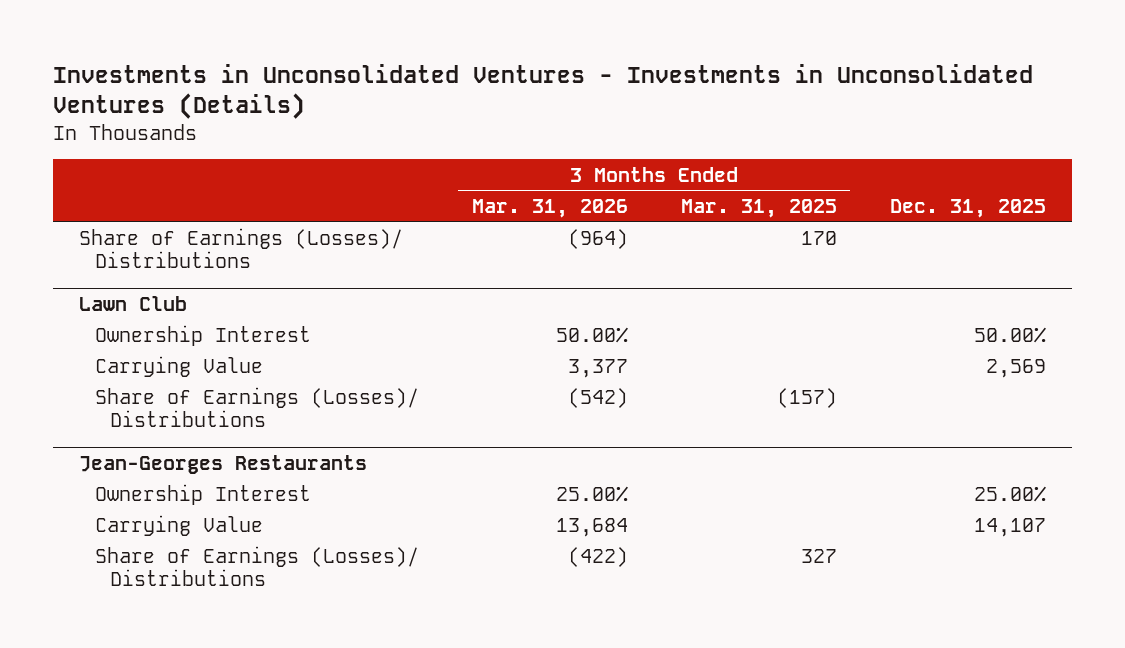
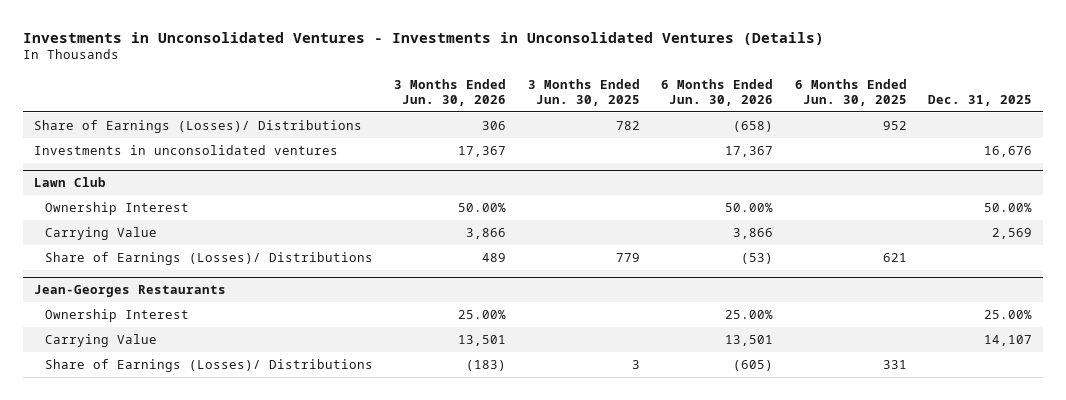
- | 3 Months Ended Mar. 31, 2026 | 3 Months Ended Mar. 31, 2025 | Dec. 31, 2025
+ | 3 Months Ended Jun. 30, 2026 | 3 Months Ended Jun. 30, 2025 | 6 Months Ended Jun. 30, 2026 | 6 Months Ended Jun. 30, 2025 | Dec. 31, 2025
+ Investments in unconsolidated ventures | 17,367 | | 17,367 | | 16,676

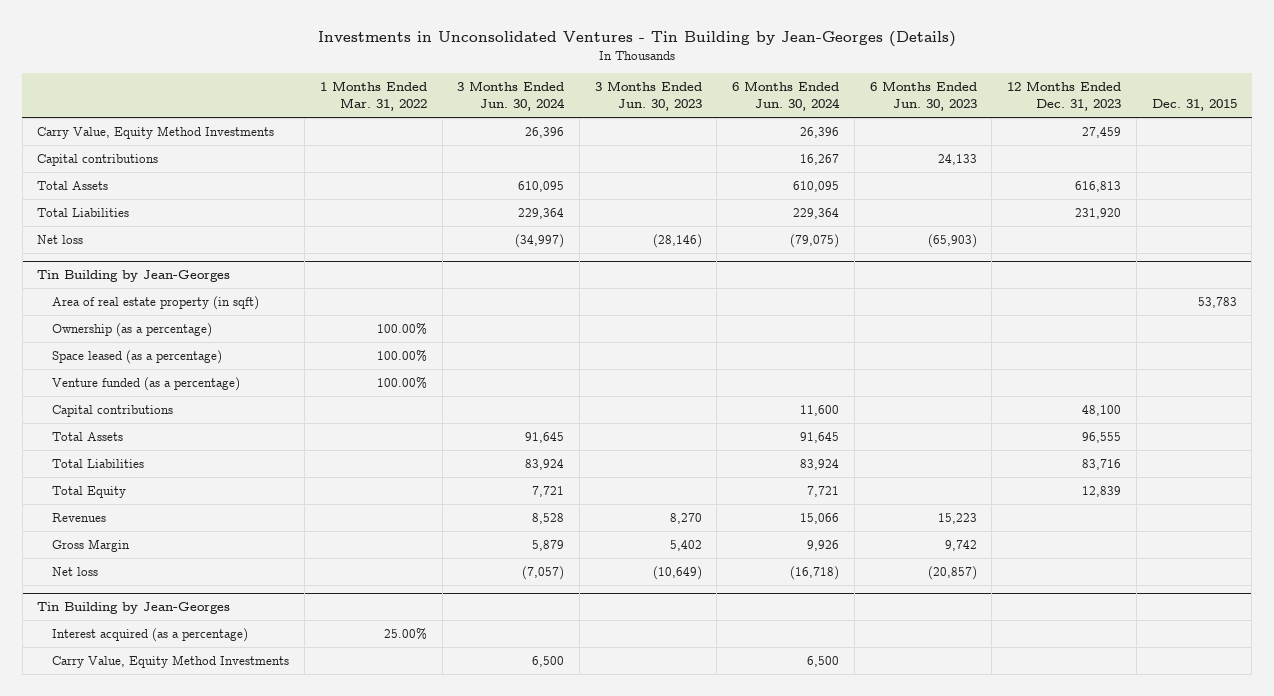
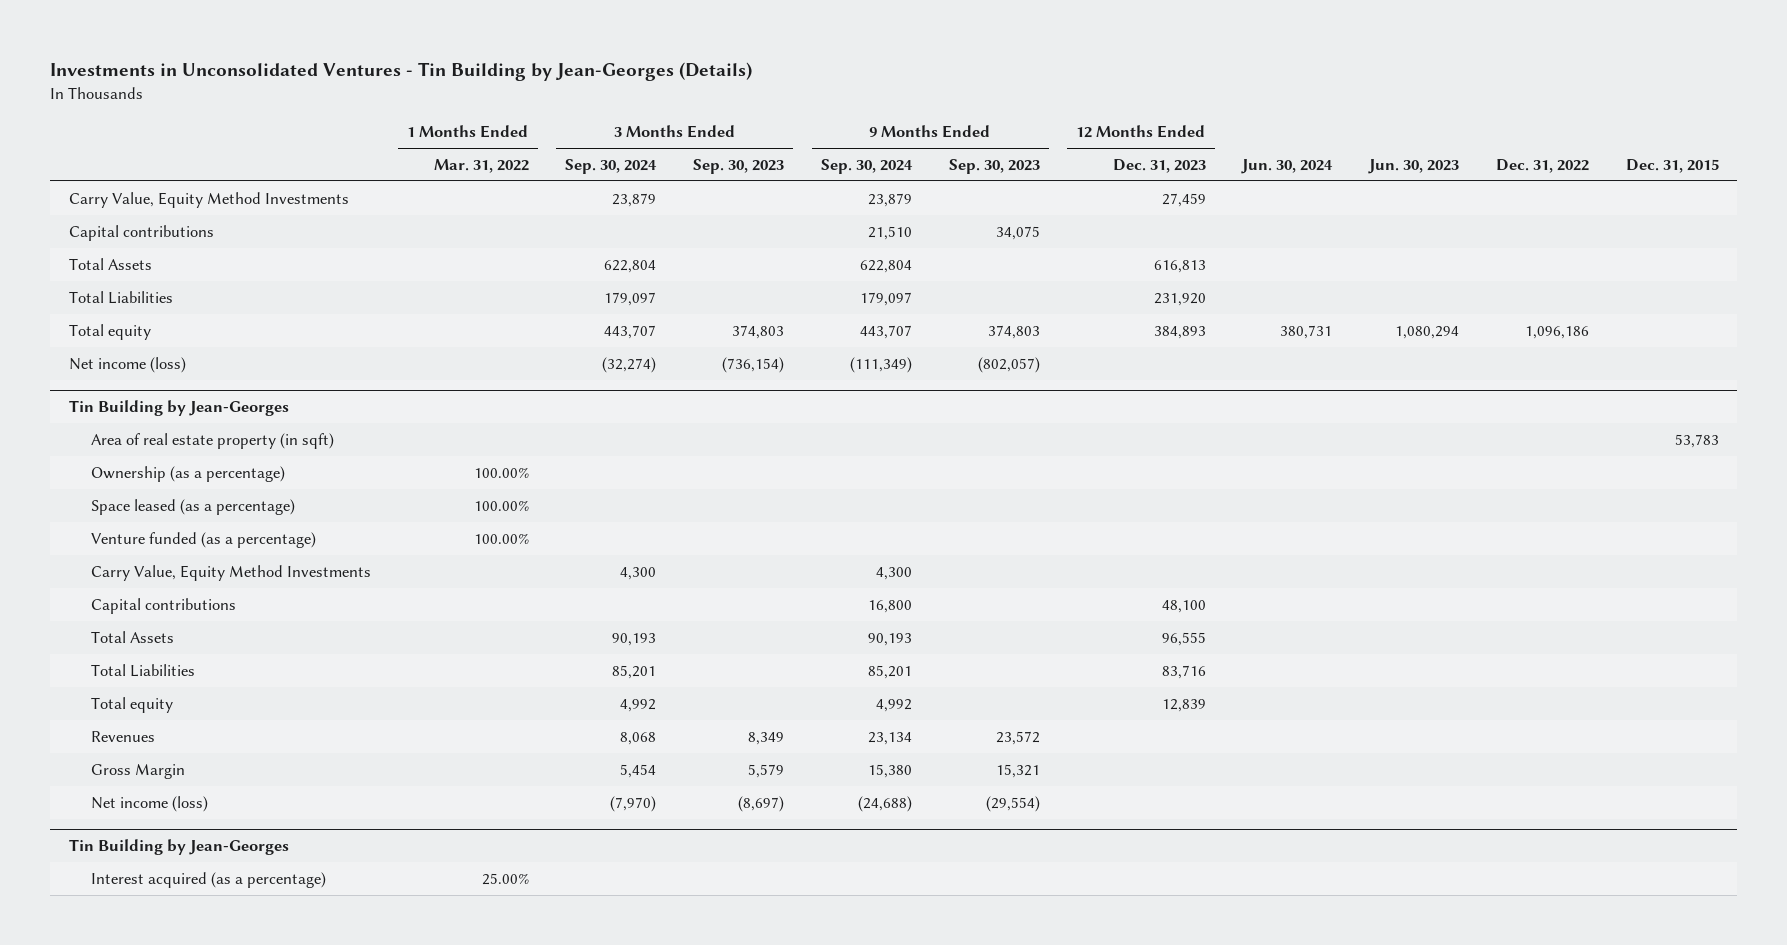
- | 1 Months Ended Mar. 31, 2022 | 3 Months Ended Jun. 30, 2024 | 3 Months Ended Jun. 30, 2023 | 6 Months Ended Jun. 30, 2024 | 6 Months Ended Jun. 30, 2023 | 12 Months Ended Dec. 31, 2023 | Dec. 31, 2015
+ | 1 Months Ended Mar. 31, 2022 | 3 Months Ended Sep. 30, 2024 | 3 Months Ended Sep. 30, 2023 | 9 Months Ended Sep. 30, 2024 | 9 Months Ended Sep. 30, 2023 | 12 Months Ended Dec. 31, 2023 | Jun. 30, 2024 | Jun. 30, 2023 | Dec. 31, 2022 | Dec. 31, 2015
- Net loss | | (34,997) | (28,146) | (79,075) | (65,903) | |
+ Total equity | | 443,707 | 374,803 | 443,707 | 374,803 | 384,893 | 380,731 | 1,080,294 | 1,096,186 |
+ Net income (loss) | | (32,274) | (736,154) | (111,349) | (802,057) | | | | |
@ Tin Building by Jean-Georges
moved up: Carry Value, Equity Method Investments | | 4,300 | | 4,300 | | | | | |
- Total Equity | | 7,721 | | 7,721 | | 12,839 |
+ Total equity | | 4,992 | | 4,992 | | 12,839 | | | |
- Net loss | | (7,057) | (10,649) | (16,718) | (20,857) | |
+ Net income (loss) | | (7,970) | (8,697) | (24,688) | (29,554) | | | | |

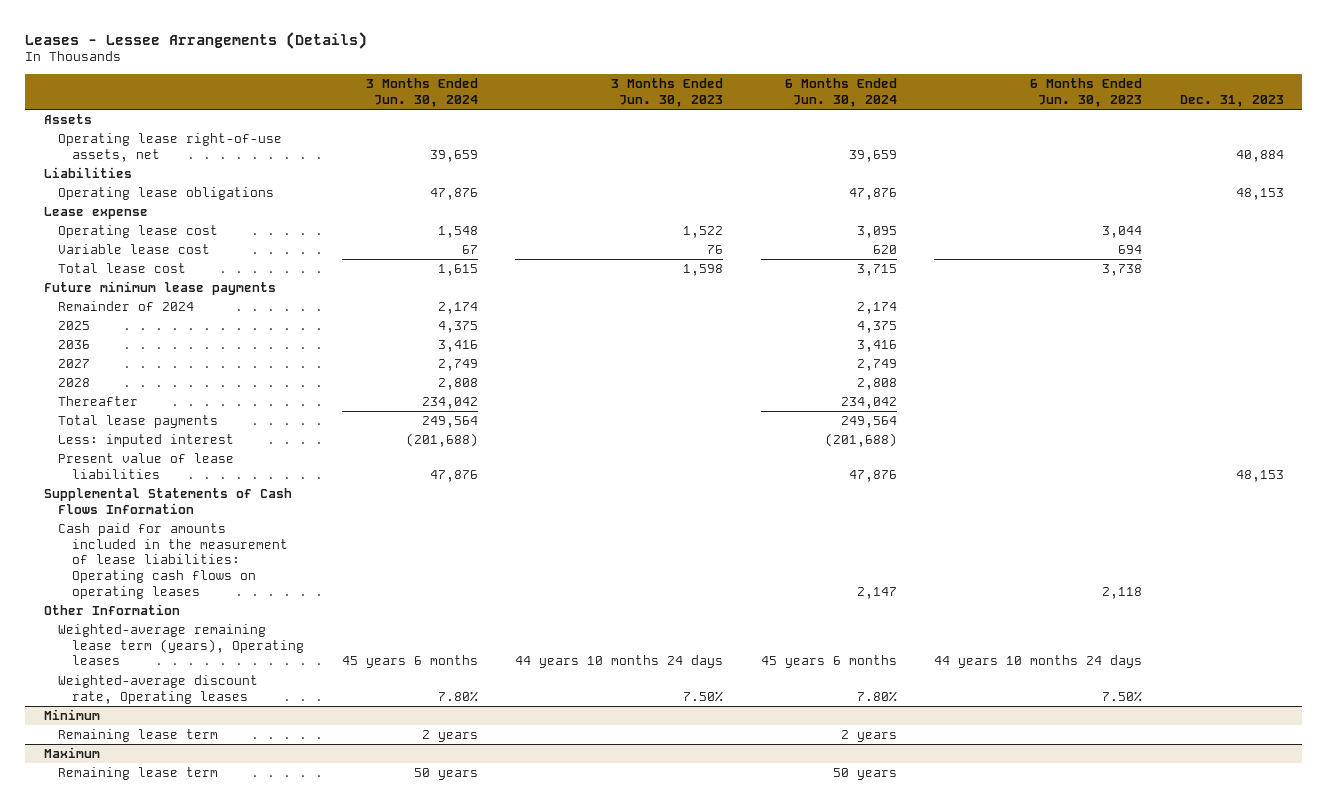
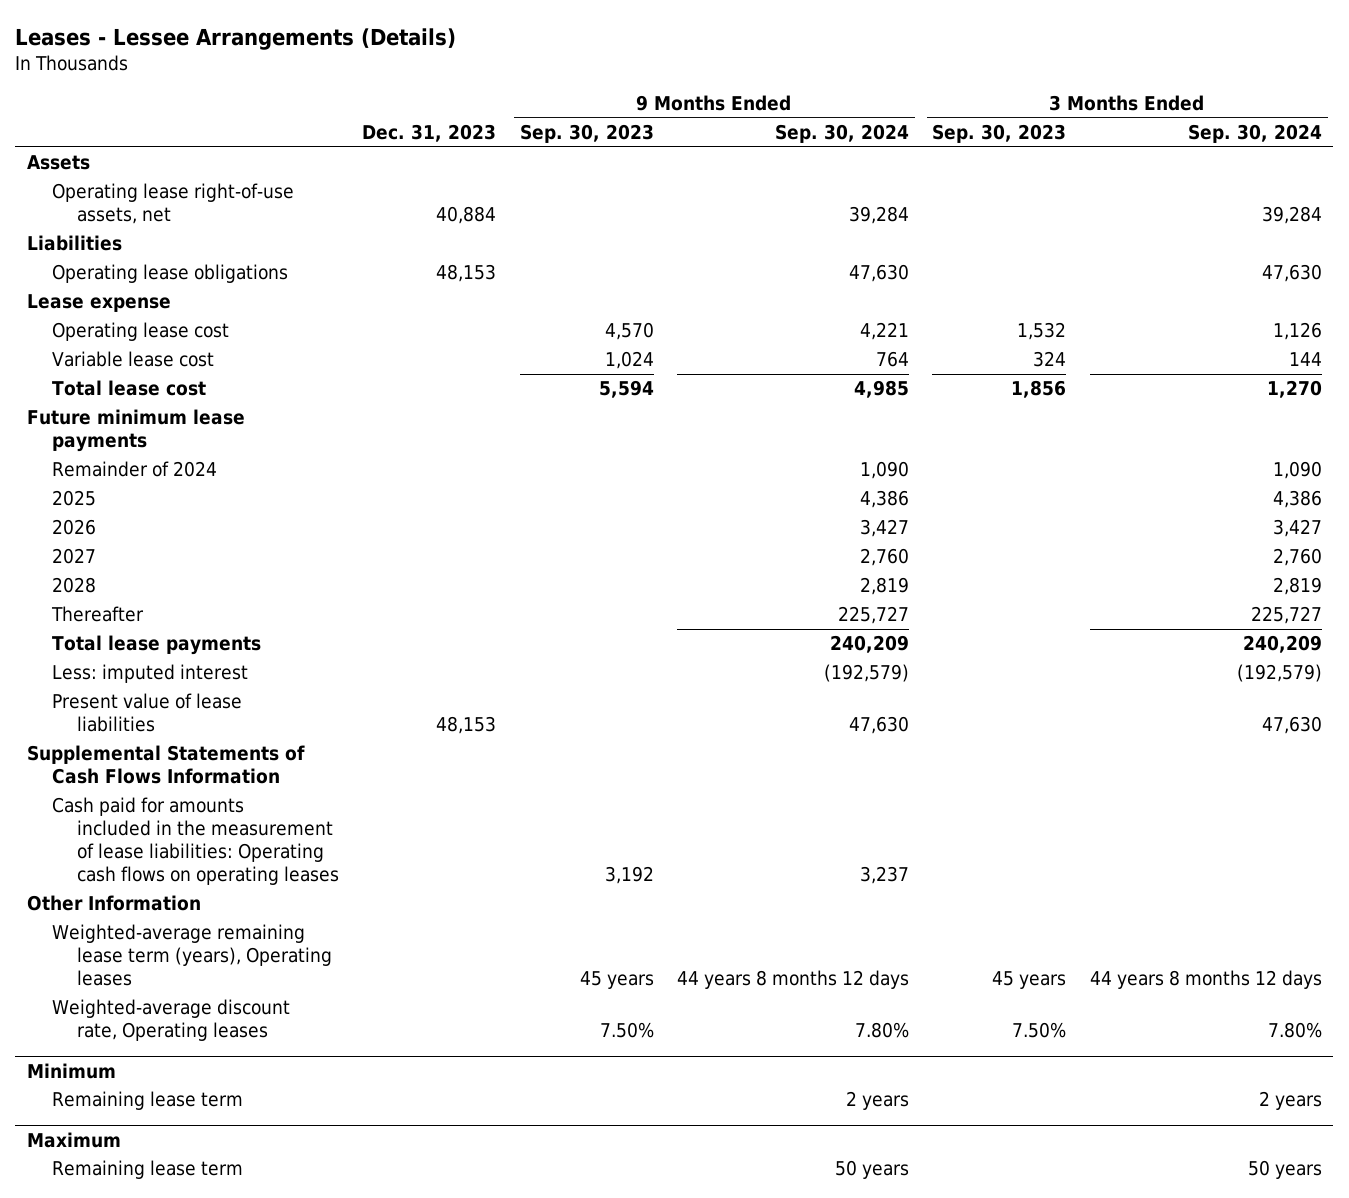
- | 3 Months Ended Jun. 30, 2024 | 3 Months Ended Jun. 30, 2023 | 6 Months Ended Jun. 30, 2024 | 6 Months Ended Jun. 30, 2023 | Dec. 31, 2023
+ | Dec. 31, 2023 | 9 Months Ended Sep. 30, 2023 | 9 Months Ended Sep. 30, 2024 | 3 Months Ended Sep. 30, 2023 | 3 Months Ended Sep. 30, 2024
- 2036 | 3,416 | | 3,416 | |
+ 2026 | | | 3,427 | | 3,427

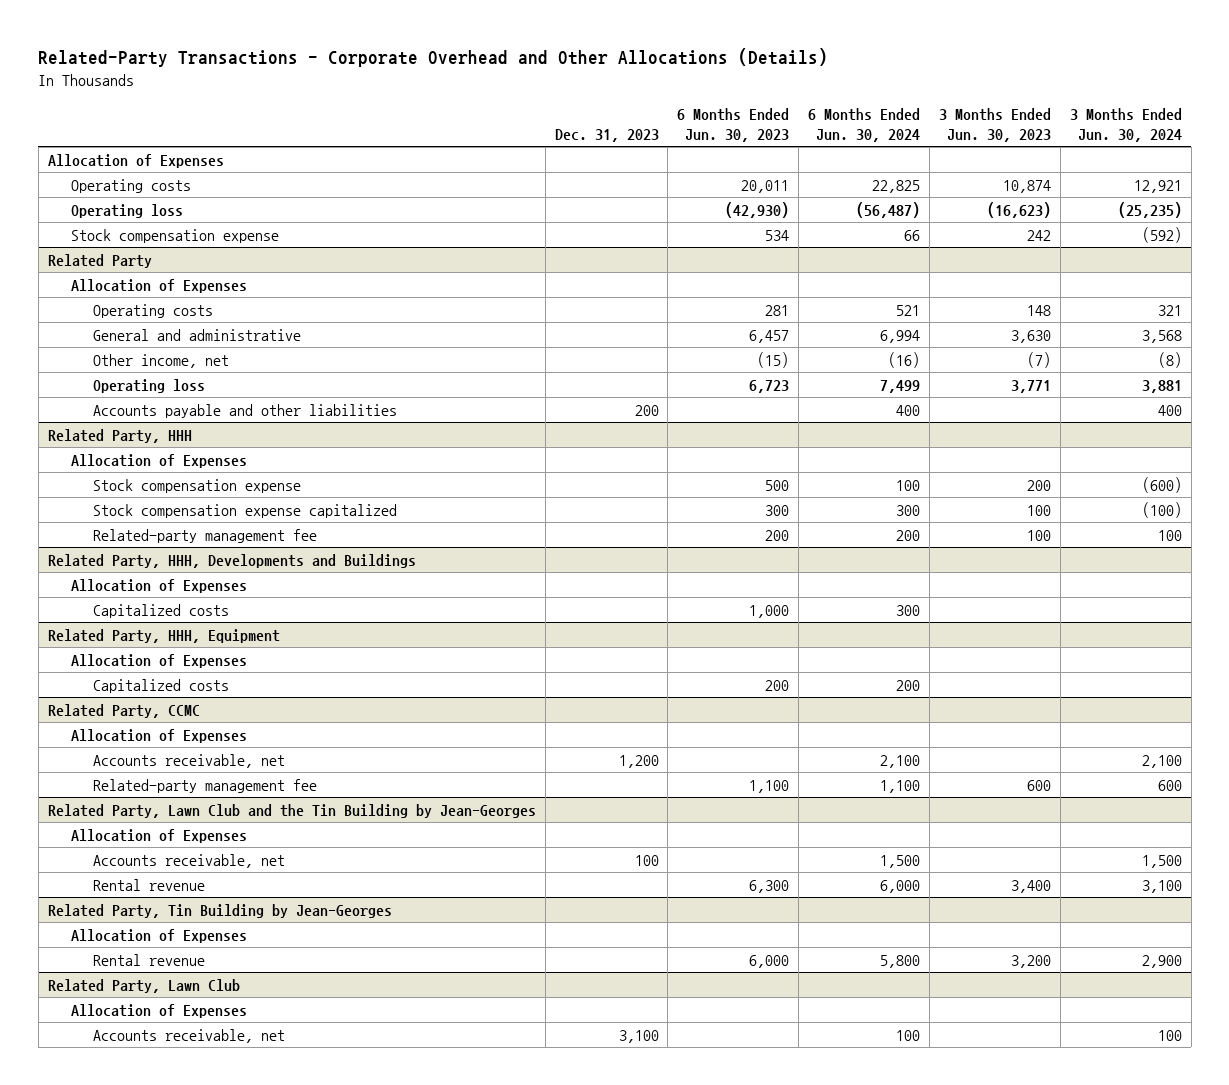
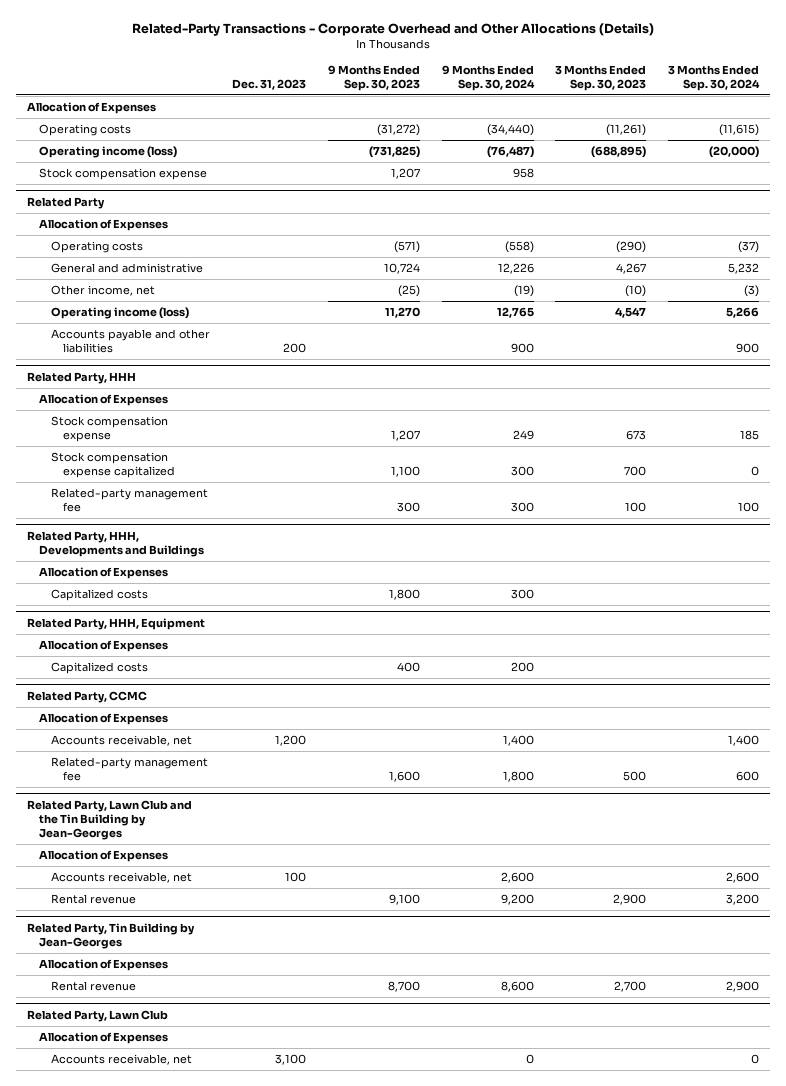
- | Dec. 31, 2023 | 6 Months Ended Jun. 30, 2023 | 6 Months Ended Jun. 30, 2024 | 3 Months Ended Jun. 30, 2023 | 3 Months Ended Jun. 30, 2024
+ | Dec. 31, 2023 | 9 Months Ended Sep. 30, 2023 | 9 Months Ended Sep. 30, 2024 | 3 Months Ended Sep. 30, 2023 | 3 Months Ended Sep. 30, 2024
- Operating loss | | (42,930) | (56,487) | (16,623) | (25,235)
+ Operating income (loss) | | (731,825) | (76,487) | (688,895) | (20,000)
@ Related Party
- Operating loss | | 6,723 | 7,499 | 3,771 | 3,881
+ Operating income (loss) | | 11,270 | 12,765 | 4,547 | 5,266

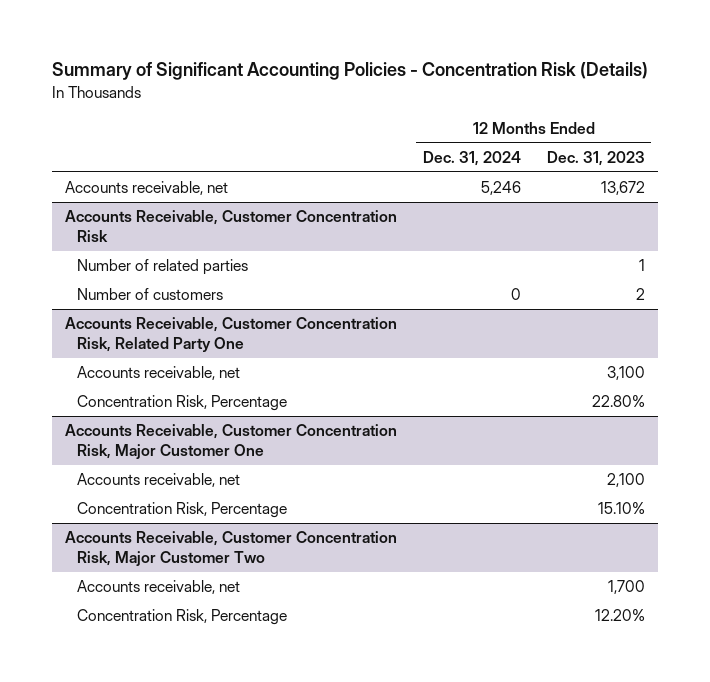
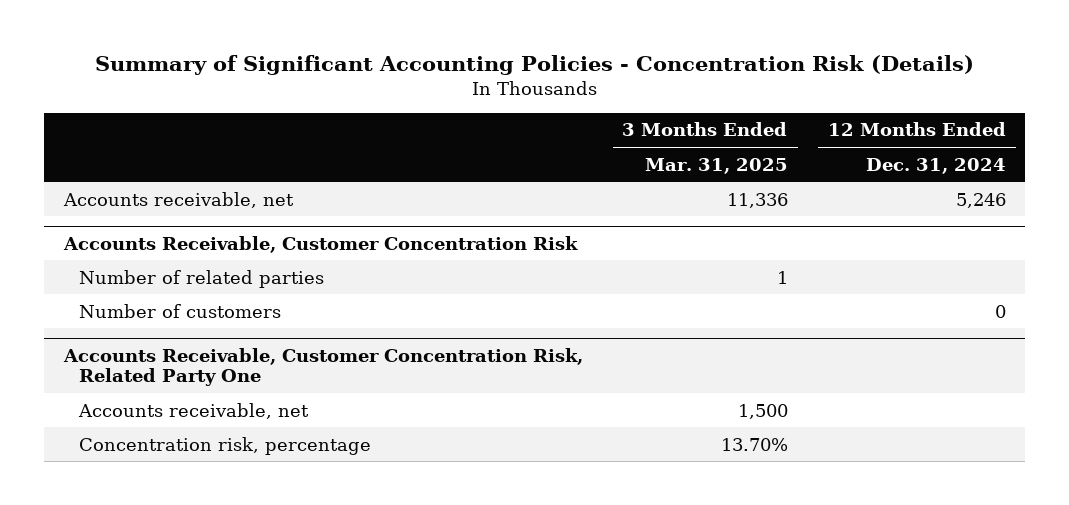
- | 12 Months Ended Dec. 31, 2024 | 12 Months Ended Dec. 31, 2023
+ | 3 Months Ended Mar. 31, 2025 | 12 Months Ended Dec. 31, 2024
@ Accounts Receivable, Customer Concentration Risk, Related Party One
- Concentration Risk, Percentage | | 22.80%
- Accounts Receivable, Customer Concentration Risk, Major Customer One
- Accounts receivable, net | | 2,100
- Concentration Risk, Percentage | | 15.10%
- Accounts Receivable, Customer Concentration Risk, Major Customer Two
- Accounts receivable, net | | 1,700
- Concentration Risk, Percentage | | 12.20%
@ Accounts Receivable, Customer Concentration Risk, Related Party One
+ Concentration risk, percentage | 13.70% |

